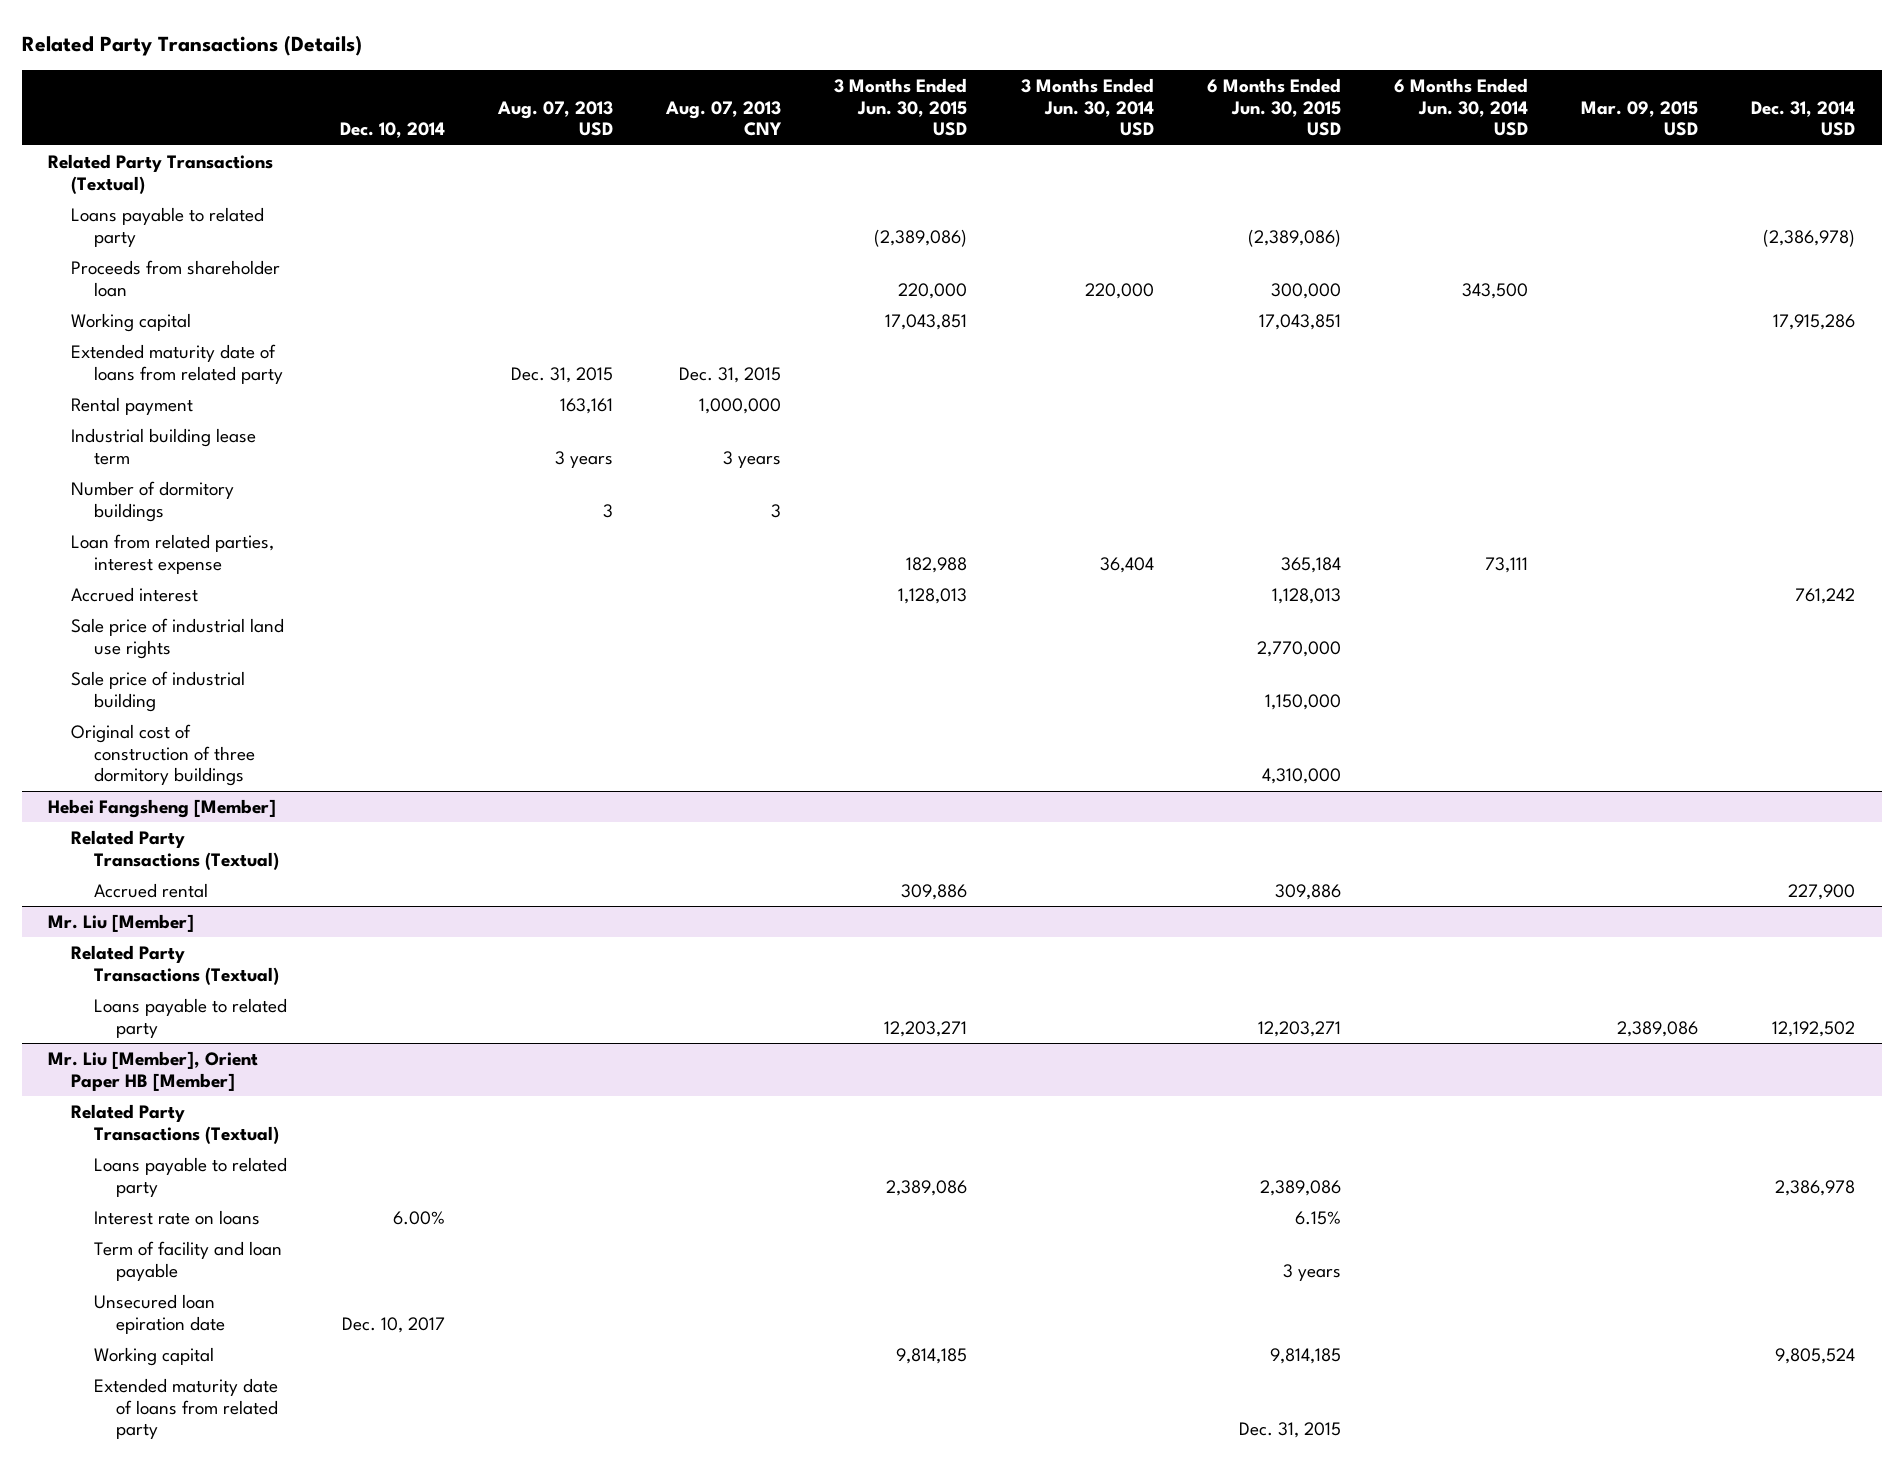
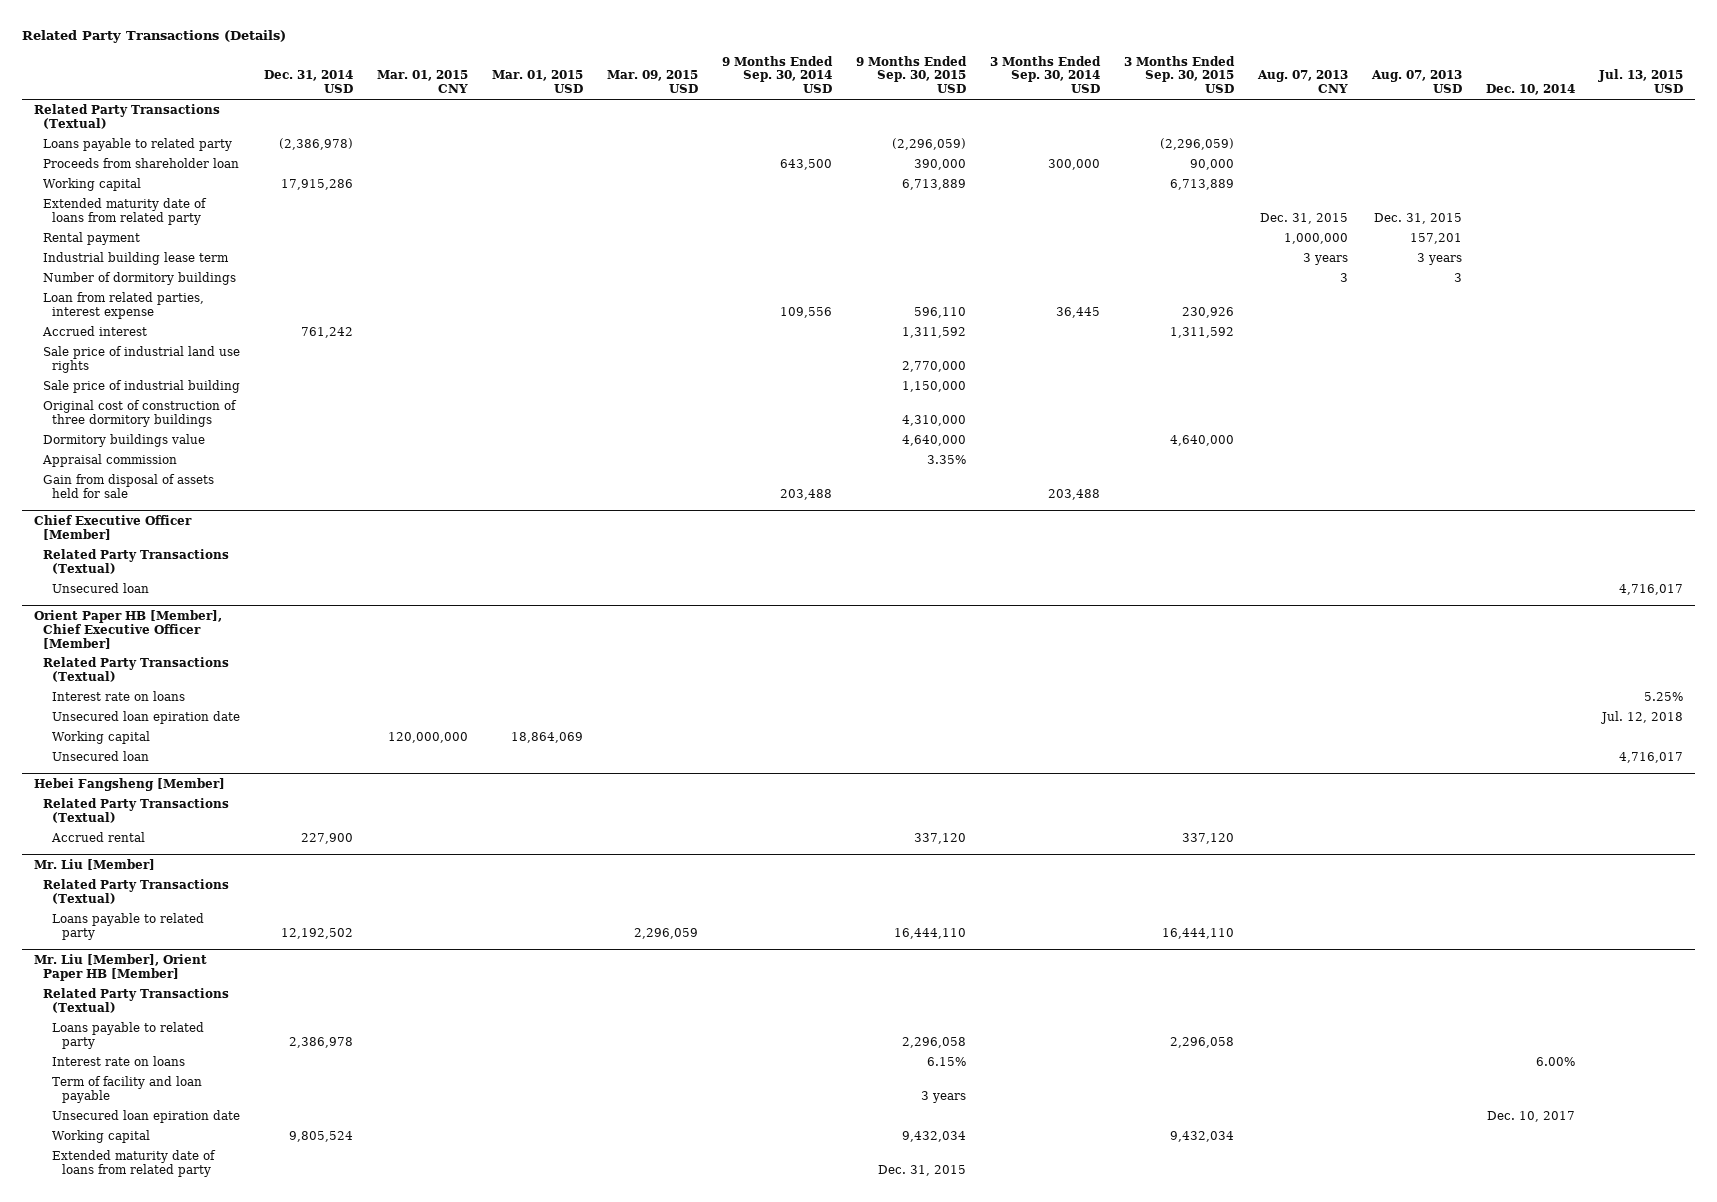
- | Dec. 10, 2014 | Aug. 07, 2013 USD | Aug. 07, 2013 CNY | 3 Months Ended Jun. 30, 2015 USD | 3 Months Ended Jun. 30, 2014 USD | 6 Months Ended Jun. 30, 2015 USD | 6 Months Ended Jun. 30, 2014 USD | Mar. 09, 2015 USD | Dec. 31, 2014 USD
+ | Dec. 31, 2014 USD | Mar. 01, 2015 CNY | Mar. 01, 2015 USD | Mar. 09, 2015 USD | 9 Months Ended Sep. 30, 2014 USD | 9 Months Ended Sep. 30, 2015 USD | 3 Months Ended Sep. 30, 2014 USD | 3 Months Ended Sep. 30, 2015 USD | Aug. 07, 2013 CNY | Aug. 07, 2013 USD | Dec. 10, 2014 | Jul. 13, 2015 USD
- Rental payment | | 163,161 | 1,000,000 | | | | | |
+ Rental payment | | | | | | | | | 1,000,000 | 157,201 | |
+ Dormitory buildings value | | | | | | 4,640,000 | | 4,640,000 | | | |
+ Appraisal commission | | | | | | 3.35% | | | | | |
+ Gain from disposal of assets held for sale | | | | | 203,488 | | 203,488 | | | | |
+ Chief Executive Officer [Member]
+ Related Party Transactions (Textual)
+ Unsecured loan | | | | | | | | | | | | 4,716,017
+ Orient Paper HB [Member], Chief Executive Officer [Member]
+ Related Party Transactions (Textual)
+ Interest rate on loans | | | | | | | | | | | | 5.25%
+ Unsecured loan epiration date | | | | | | | | | | | | Jul. 12, 2018
+ Working capital | | 120,000,000 | 18,864,069 | | | | | | | | |
+ Unsecured loan | | | | | | | | | | | | 4,716,017
@ Mr. Liu [Member]
- Loans payable to related party | | | | 12,203,271 | | 12,203,271 | | 2,389,086 | 12,192,502
+ Loans payable to related party | 12,192,502 | | | 2,296,059 | | 16,444,110 | | 16,444,110 | | | |

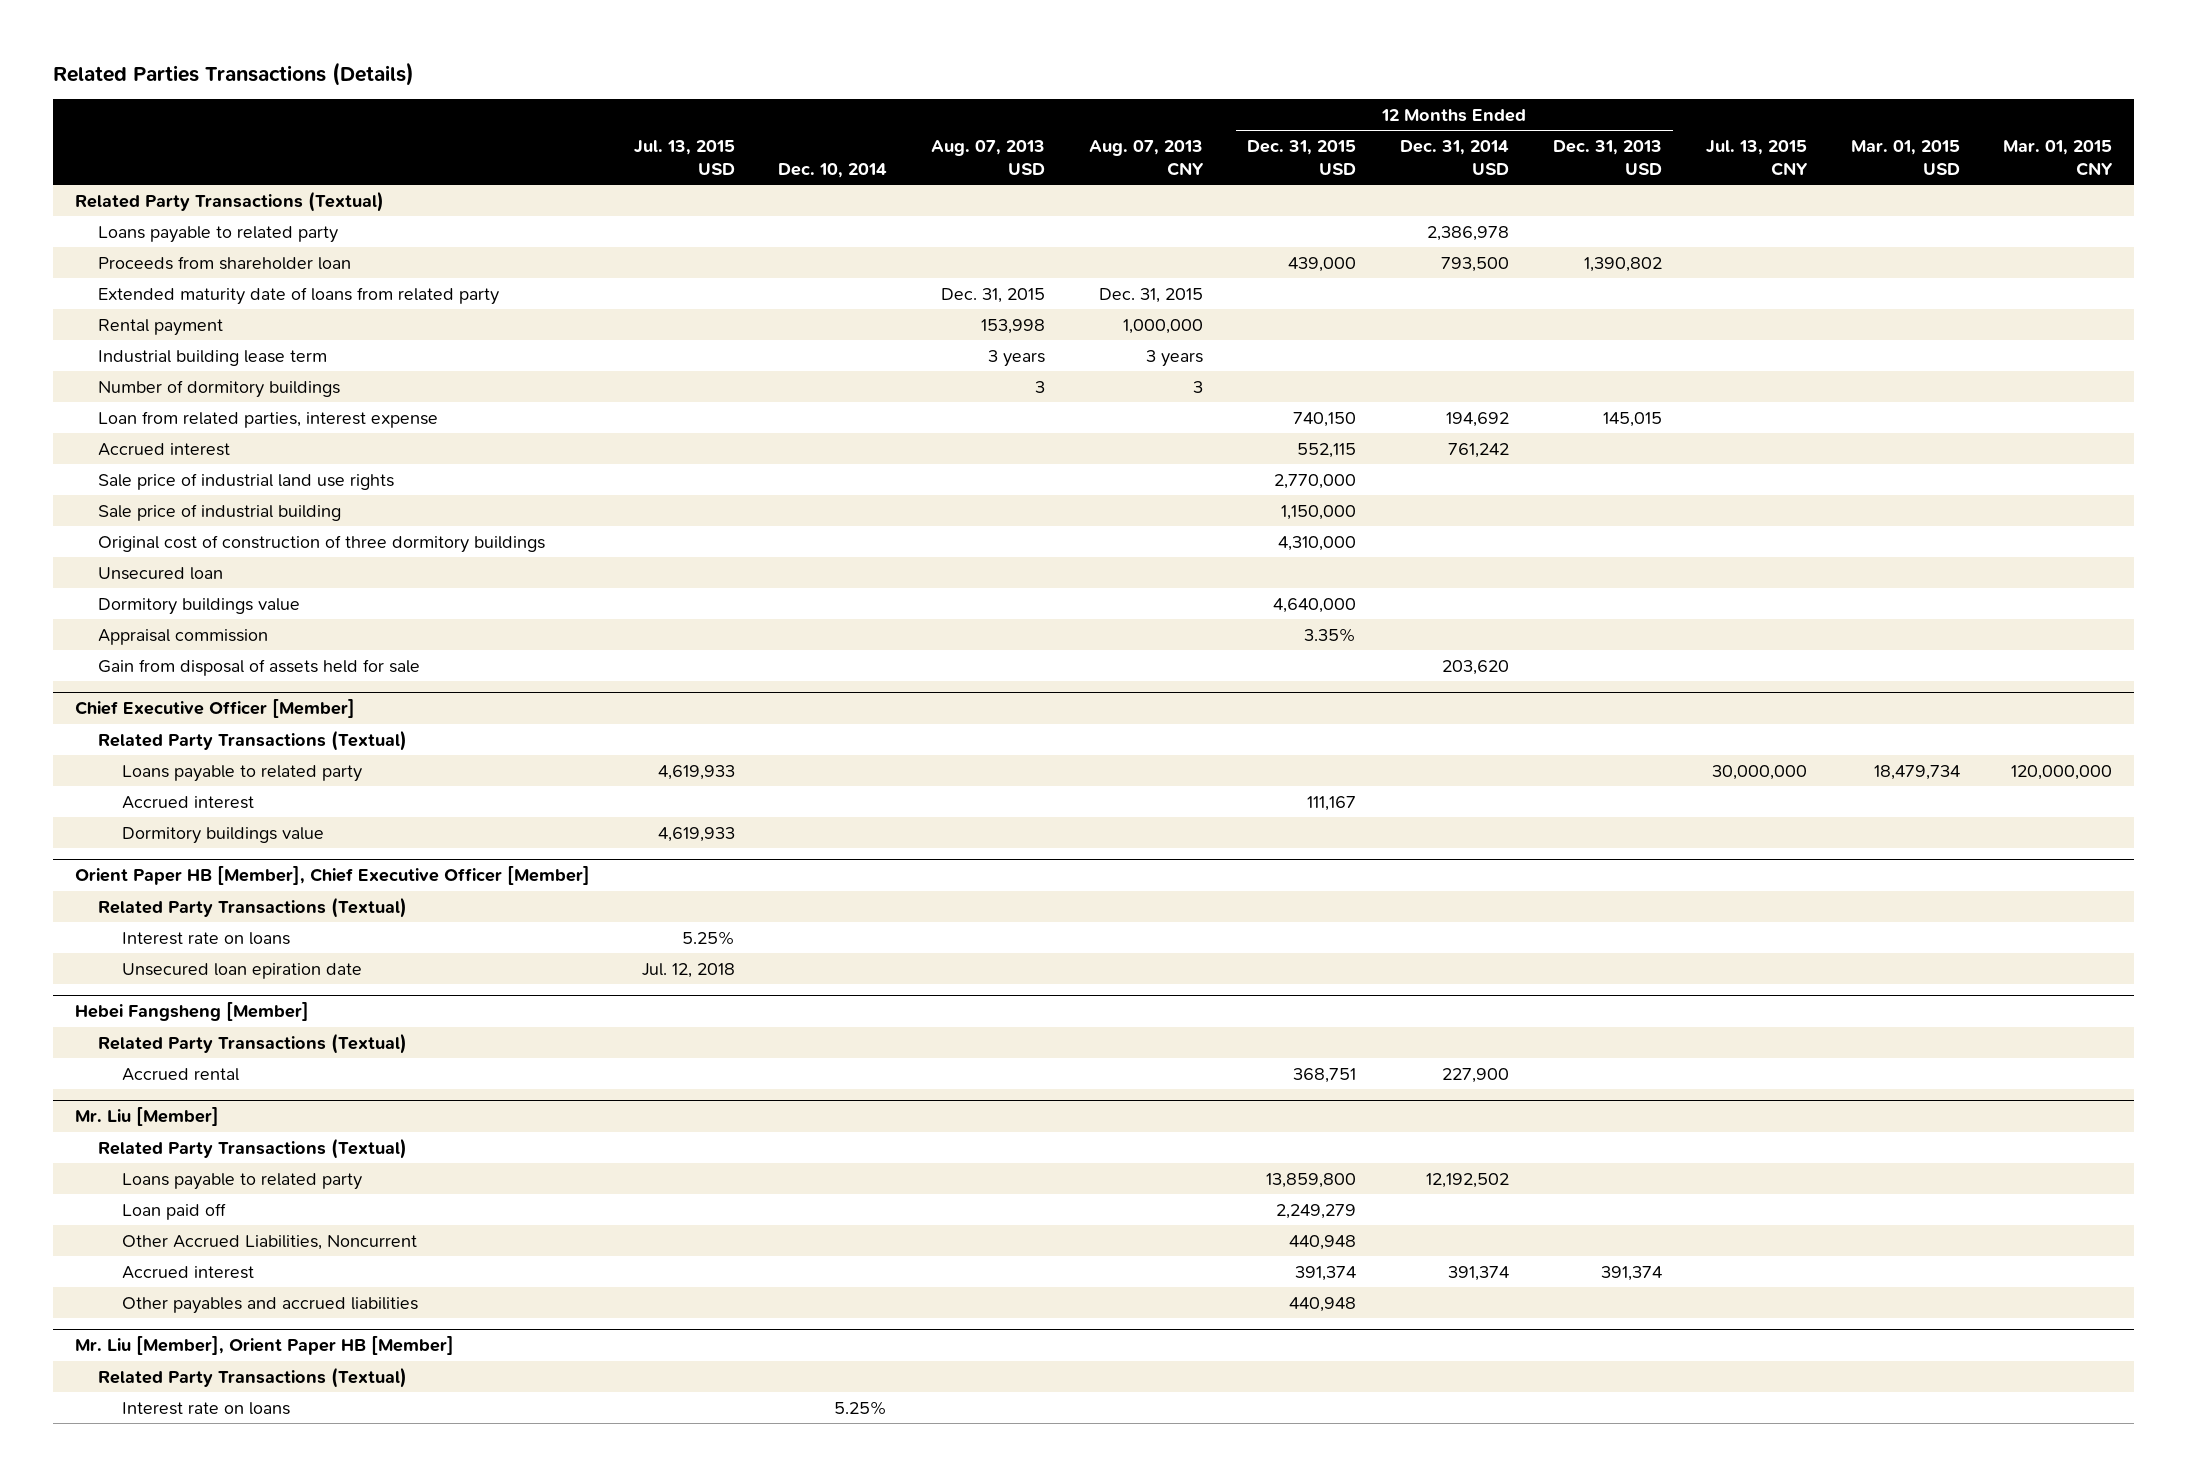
- Related Party Transactions (Details)
+ Related Parties Transactions (Details)
- | Dec. 31, 2014 USD | Mar. 01, 2015 CNY | Mar. 01, 2015 USD | Mar. 09, 2015 USD | 9 Months Ended Sep. 30, 2014 USD | 9 Months Ended Sep. 30, 2015 USD | 3 Months Ended Sep. 30, 2014 USD | 3 Months Ended Sep. 30, 2015 USD | Aug. 07, 2013 CNY | Aug. 07, 2013 USD | Dec. 10, 2014 | Jul. 13, 2015 USD
+ | Jul. 13, 2015 USD | Dec. 10, 2014 | Aug. 07, 2013 USD | Aug. 07, 2013 CNY | 12 Months Ended Dec. 31, 2015 USD | 12 Months Ended Dec. 31, 2014 USD | 12 Months Ended Dec. 31, 2013 USD | Jul. 13, 2015 CNY | Mar. 01, 2015 USD | Mar. 01, 2015 CNY
- Working capital | 17,915,286 | | | | | 6,713,889 | | 6,713,889 | | | |
- Rental payment | | | | | | | | | 1,000,000 | 157,201 | |
+ Rental payment | | | 153,998 | 1,000,000 | | | | | |
+ Unsecured loan
@ Chief Executive Officer [Member]
- Unsecured loan | | | | | | | | | | | | 4,716,017
+ Loans payable to related party | 4,619,933 | | | | | | | 30,000,000 | 18,479,734 | 120,000,000
+ Accrued interest | | | | | 111,167 | | | | |
+ Dormitory buildings value | 4,619,933 | | | | | | | | |
@ Orient Paper HB [Member], Chief Executive Officer [Member]
- Working capital | | 120,000,000 | 18,864,069 | | | | | | | | |
- Unsecured loan | | | | | | | | | | | | 4,716,017
@ Mr. Liu [Member]
+ Loan paid off | | | | | 2,249,279 | | | | |
+ Other Accrued Liabilities, Noncurrent | | | | | 440,948 | | | | |
+ Accrued interest | | | | | 391,374 | 391,374 | 391,374 | | |
+ Other payables and accrued liabilities | | | | | 440,948 | | | | |
@ Mr. Liu [Member], Orient Paper HB [Member]
- Loans payable to related party | 2,386,978 | | | | | 2,296,058 | | 2,296,058 | | | |
- Interest rate on loans | | | | | | 6.15% | | | | | 6.00% |
- Term of facility and loan payable | | | | | | 3 years | | | | | |
- Unsecured loan epiration date | | | | | | | | | | | Dec. 10, 2017 |
- Working capital | 9,805,524 | | | | | 9,432,034 | | 9,432,034 | | | |
- Extended maturity date of loans from related party | | | | | | Dec. 31, 2015 | | | | | |
+ Interest rate on loans | | 5.25% | | | | | | | |

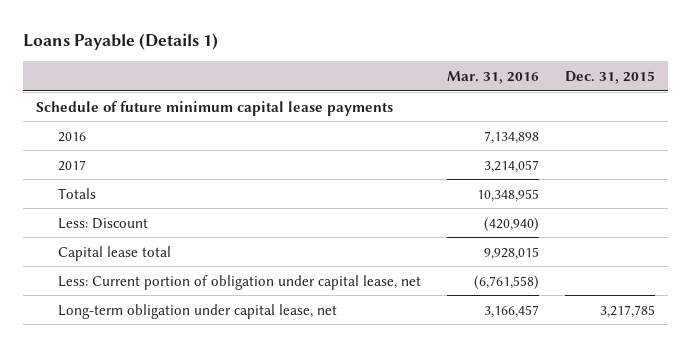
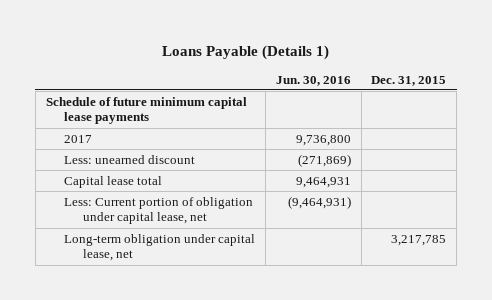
- | Mar. 31, 2016 | Dec. 31, 2015
+ | Jun. 30, 2016 | Dec. 31, 2015
- 2016 | 7,134,898 |
- Totals | 10,348,955 |
- Less: Discount | (420,940) |
+ Less: unearned discount | (271,869) |

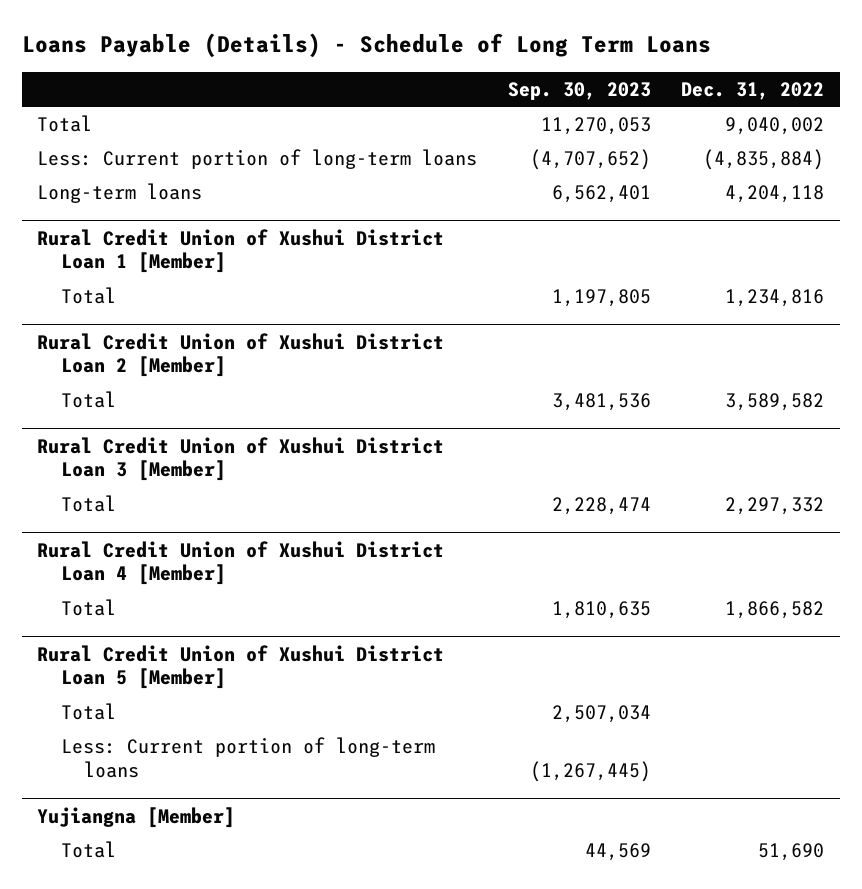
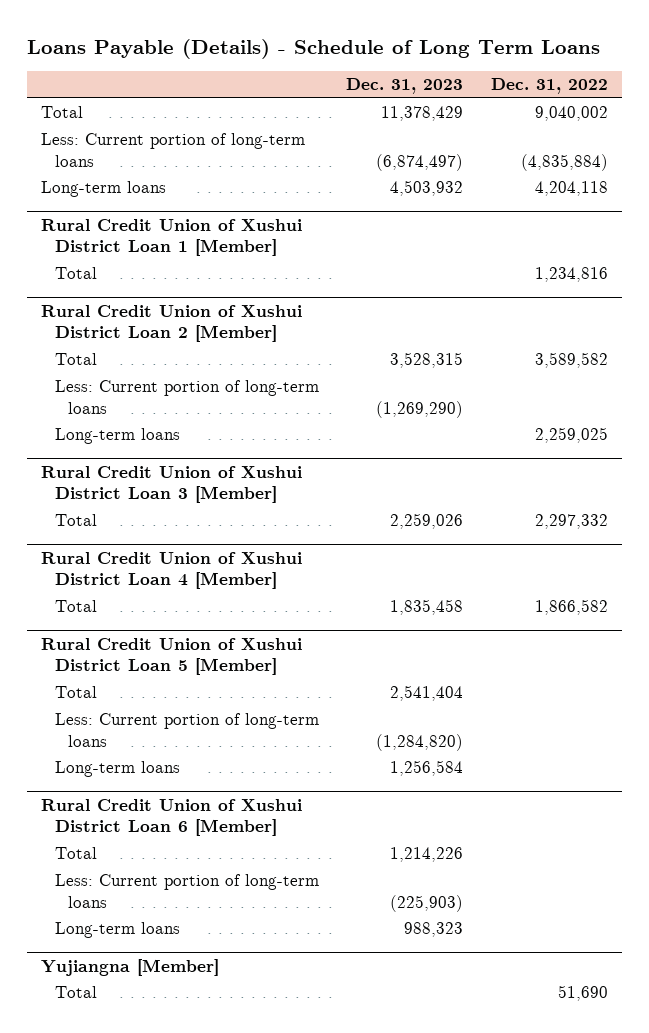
- | Sep. 30, 2023 | Dec. 31, 2022
+ | Dec. 31, 2023 | Dec. 31, 2022
@ Rural Credit Union of Xushui District Loan 2 [Member]
+ Less: Current portion of long-term loans | (1,269,290) |
+ Long-term loans | | 2,259,025
@ Rural Credit Union of Xushui District Loan 5 [Member]
+ Long-term loans | 1,256,584 |
+ Rural Credit Union of Xushui District Loan 6 [Member]
+ Total | 1,214,226 |
+ Less: Current portion of long-term loans | (225,903) |
+ Long-term loans | 988,323 |

